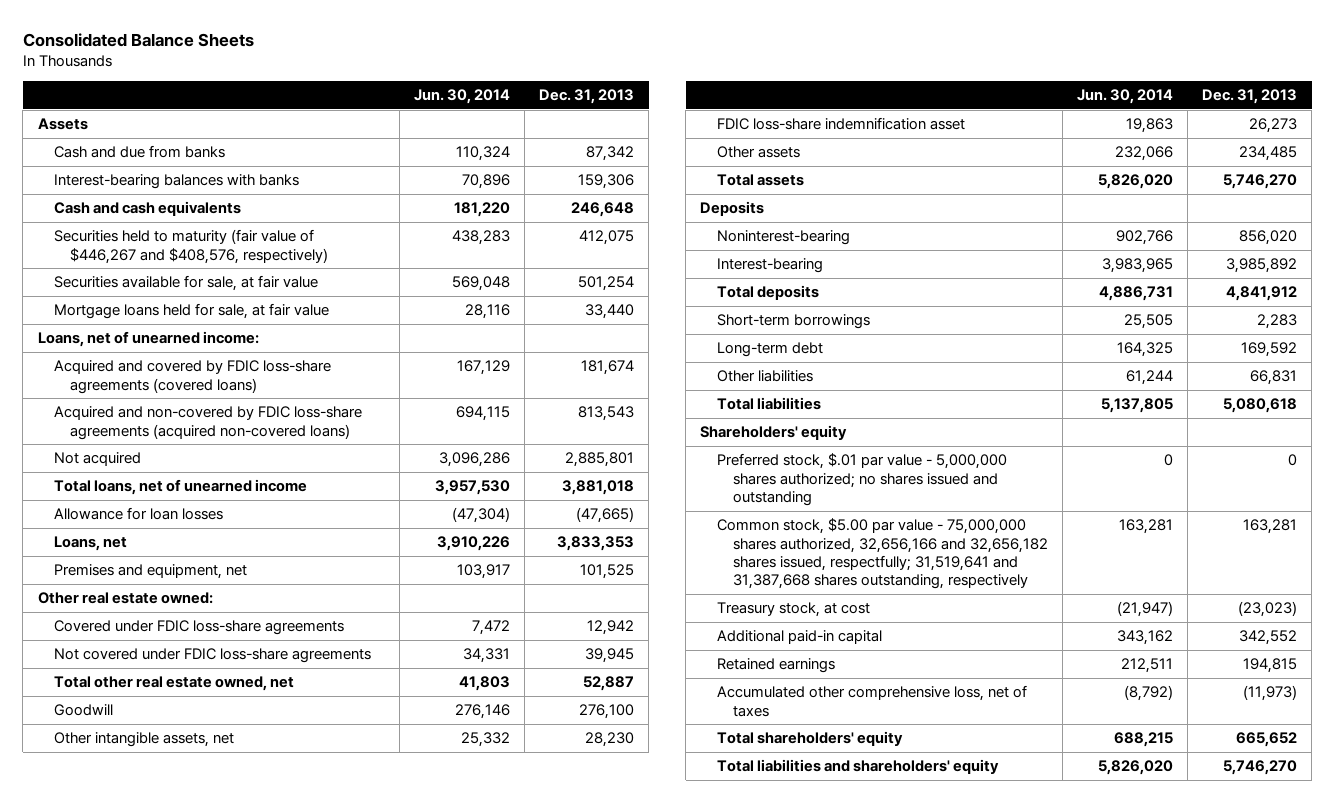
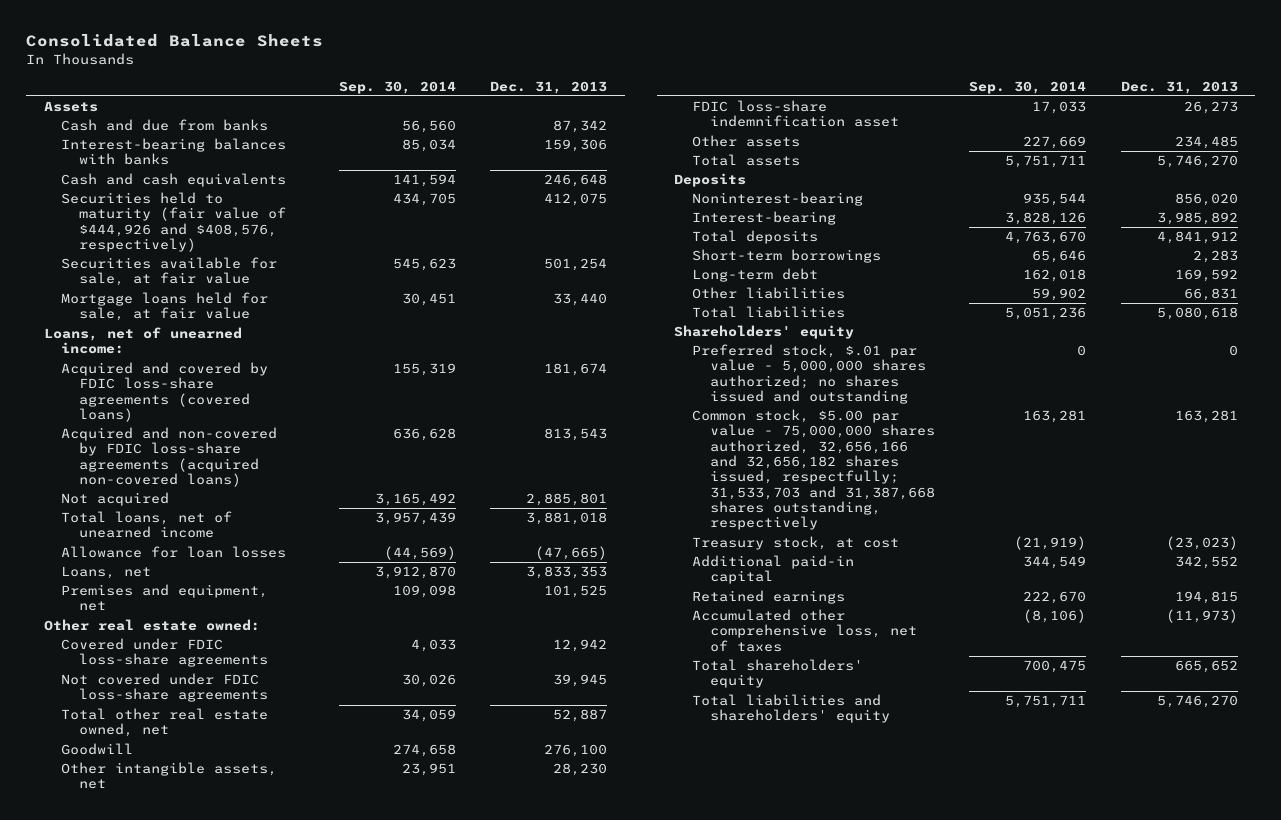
- | Jun. 30, 2014 | Dec. 31, 2013
+ | Sep. 30, 2014 | Dec. 31, 2013
- Securities held to maturity (fair value of $446,267 and $408,576, respectively) | 438,283 | 412,075
+ Securities held to maturity (fair value of $444,926 and $408,576, respectively) | 434,705 | 412,075
- Common stock, $5.00 par value - 75,000,000 shares authorized, 32,656,166 and 32,656,182 shares issued, respectfully; 31,519,641 and 31,387,668 shares outstanding, respectively | 163,281 | 163,281
+ Common stock, $5.00 par value - 75,000,000 shares authorized, 32,656,166 and 32,656,182 shares issued, respectfully; 31,533,703 and 31,387,668 shares outstanding, respectively | 163,281 | 163,281

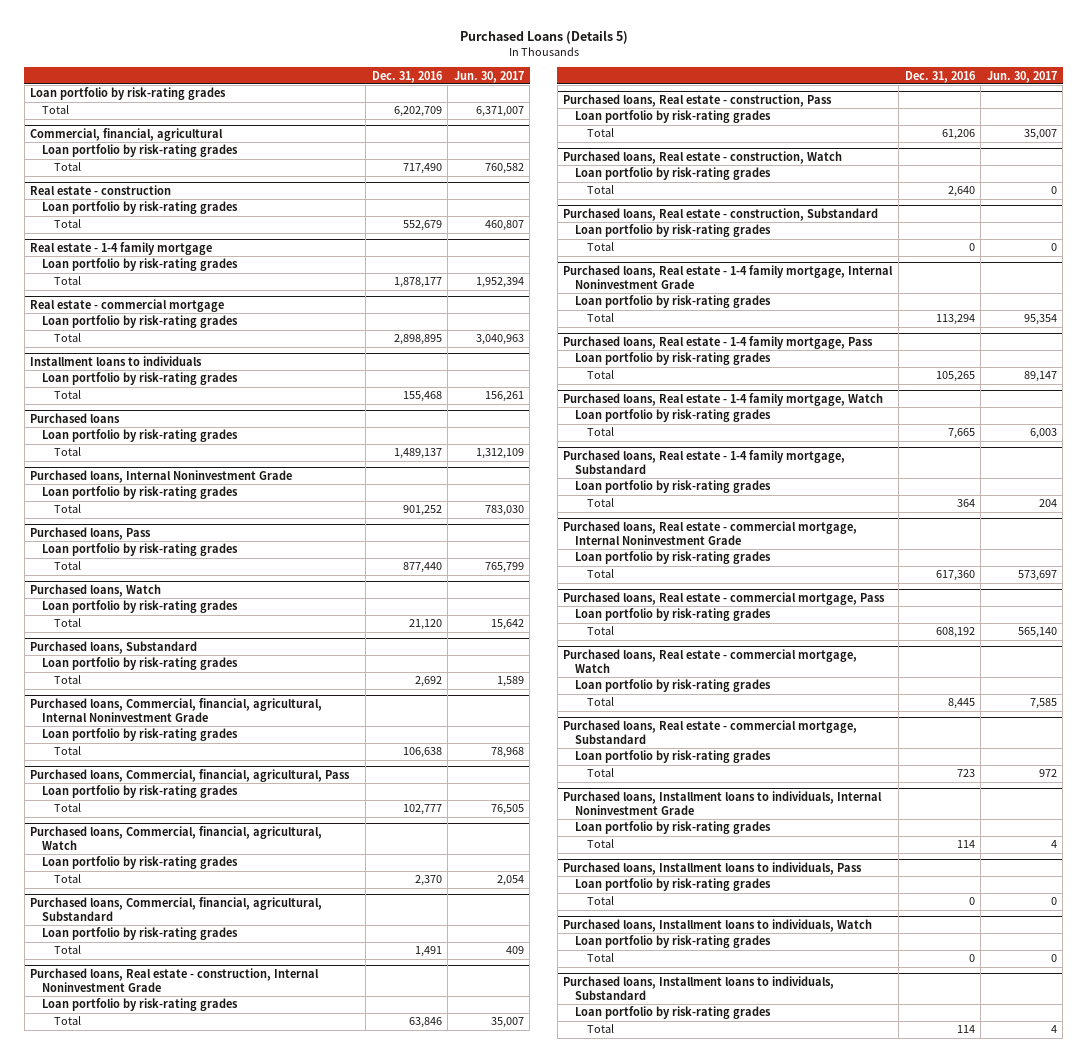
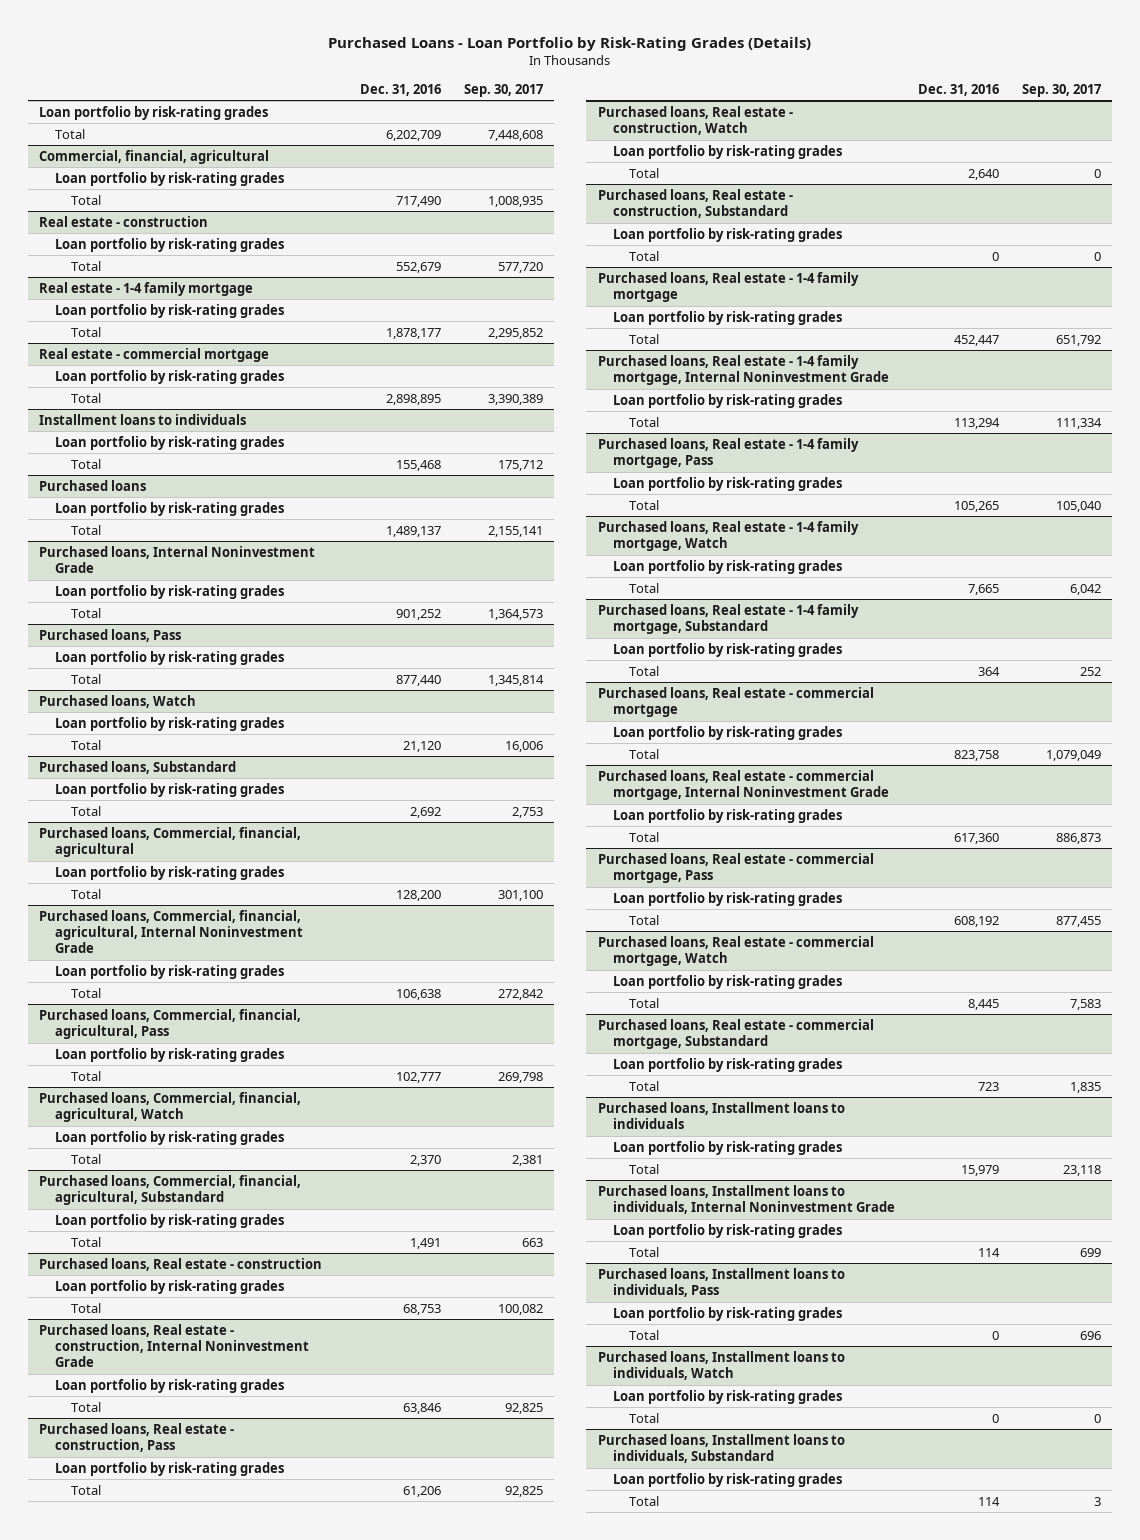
- Purchased Loans (Details 5)
+ Purchased Loans - Loan Portfolio by Risk-Rating Grades (Details)
- | Dec. 31, 2016 | Jun. 30, 2017
+ | Dec. 31, 2016 | Sep. 30, 2017
+ Purchased loans, Commercial, financial, agricultural
+ Loan portfolio by risk-rating grades
+ Total | 128,200 | 301,100
+ Purchased loans, Real estate - construction
+ Loan portfolio by risk-rating grades
+ Total | 68,753 | 100,082
+ Purchased loans, Real estate - 1-4 family mortgage
+ Loan portfolio by risk-rating grades
+ Total | 452,447 | 651,792
+ Purchased loans, Real estate - commercial mortgage
+ Loan portfolio by risk-rating grades
+ Total | 823,758 | 1,079,049
+ Purchased loans, Installment loans to individuals
+ Loan portfolio by risk-rating grades
+ Total | 15,979 | 23,118

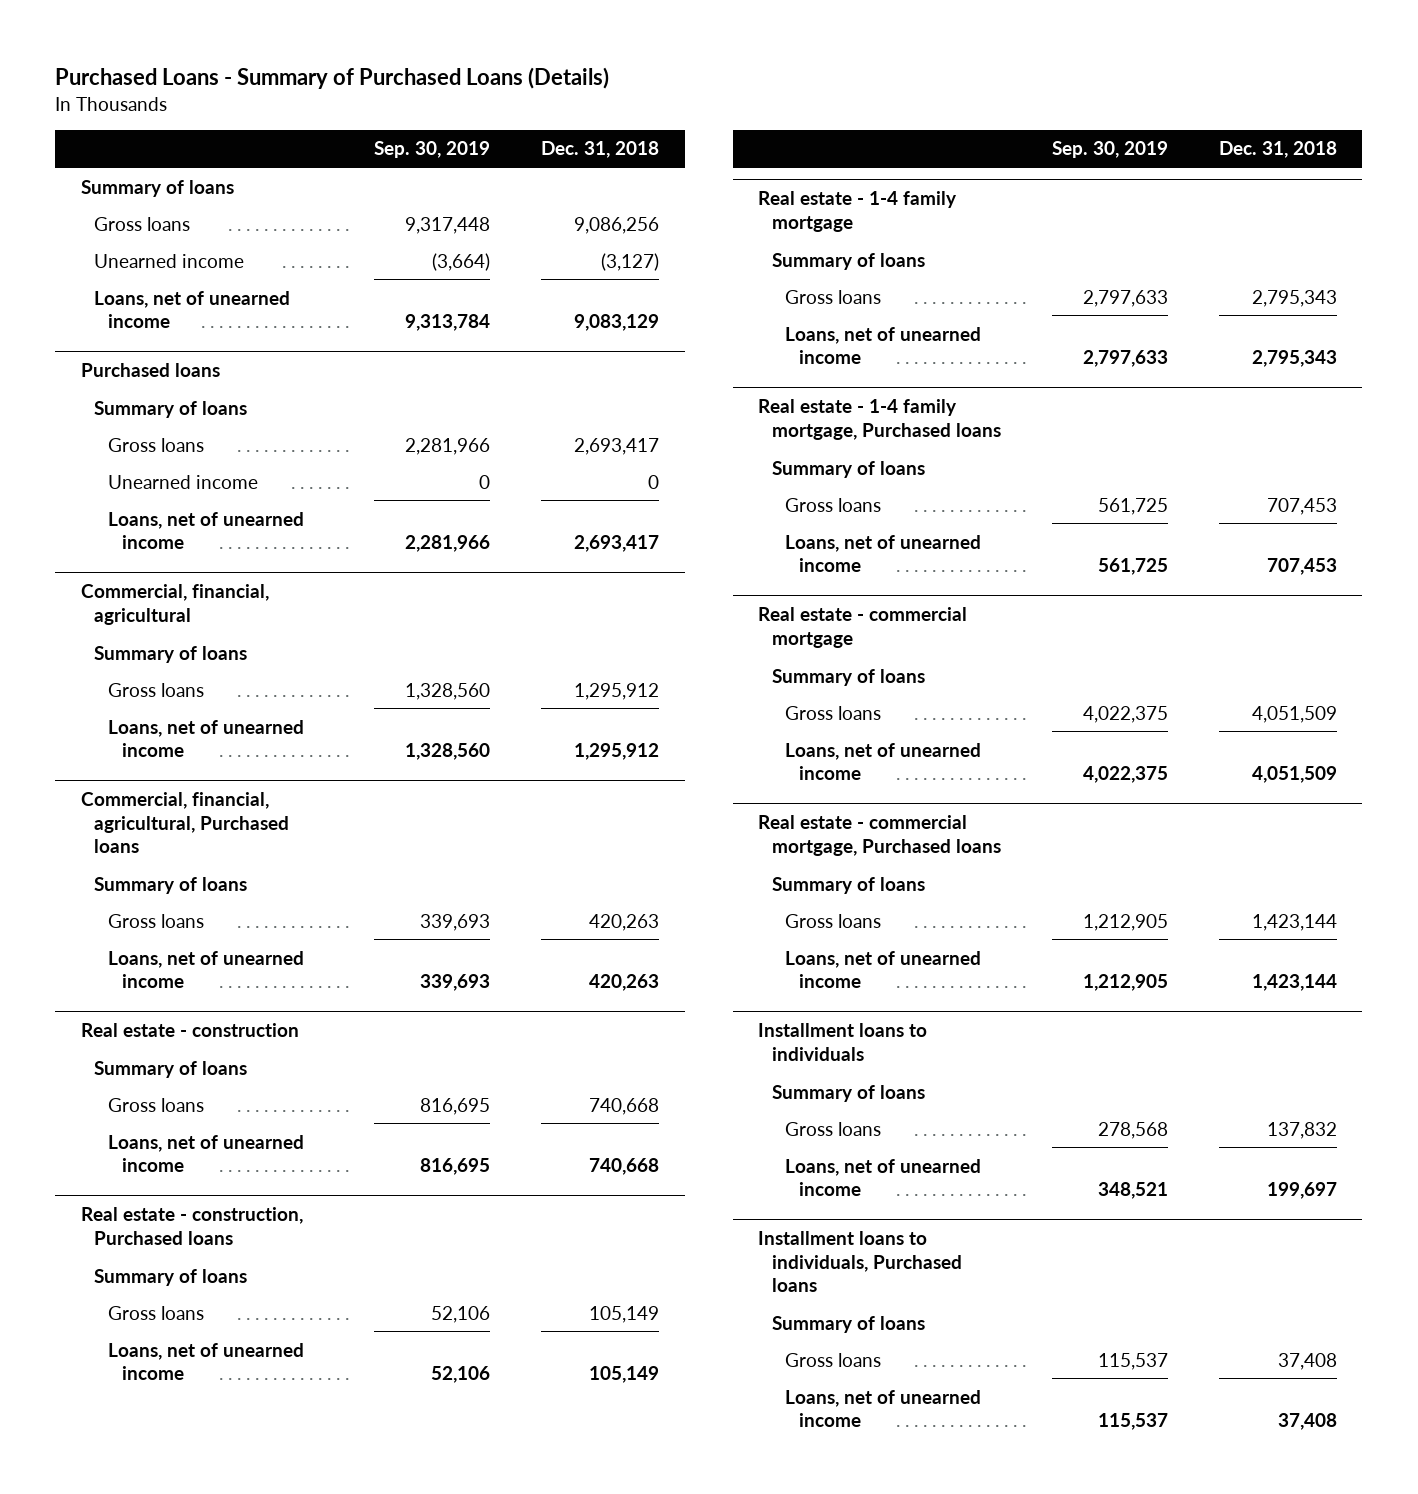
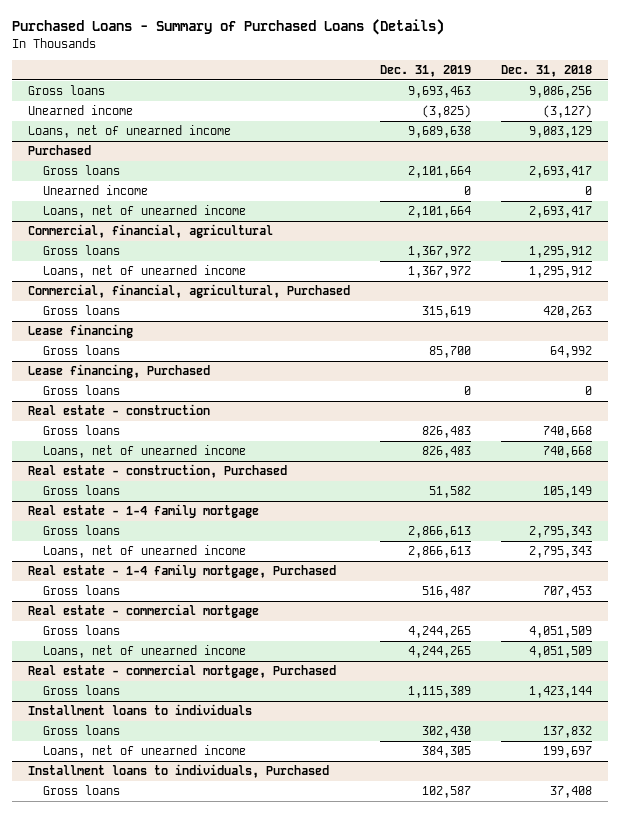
- | Sep. 30, 2019 | Dec. 31, 2018
+ | Dec. 31, 2019 | Dec. 31, 2018
- Summary of loans
- Purchased loans
- Summary of loans
+ Purchased
@ Commercial, financial, agricultural
- Summary of loans
- Commercial, financial, agricultural, Purchased loans
- Summary of loans
+ Commercial, financial, agricultural, Purchased
- Loans, net of unearned income | 339,693 | 420,263
+ Lease financing
+ Gross loans | 85,700 | 64,992
+ Lease financing, Purchased
+ Gross loans | 0 | 0
@ Real estate - construction
- Summary of loans
- Real estate - construction, Purchased loans
- Summary of loans
+ Real estate - construction, Purchased
- Loans, net of unearned income | 52,106 | 105,149
@ Real estate - 1-4 family mortgage
- Summary of loans
- Real estate - 1-4 family mortgage, Purchased loans
- Summary of loans
+ Real estate - 1-4 family mortgage, Purchased
- Loans, net of unearned income | 561,725 | 707,453
@ Real estate - commercial mortgage
- Summary of loans
- Real estate - commercial mortgage, Purchased loans
- Summary of loans
+ Real estate - commercial mortgage, Purchased
- Loans, net of unearned income | 1,212,905 | 1,423,144
@ Installment loans to individuals
- Summary of loans
- Installment loans to individuals, Purchased loans
- Summary of loans
+ Installment loans to individuals, Purchased
- Loans, net of unearned income | 115,537 | 37,408

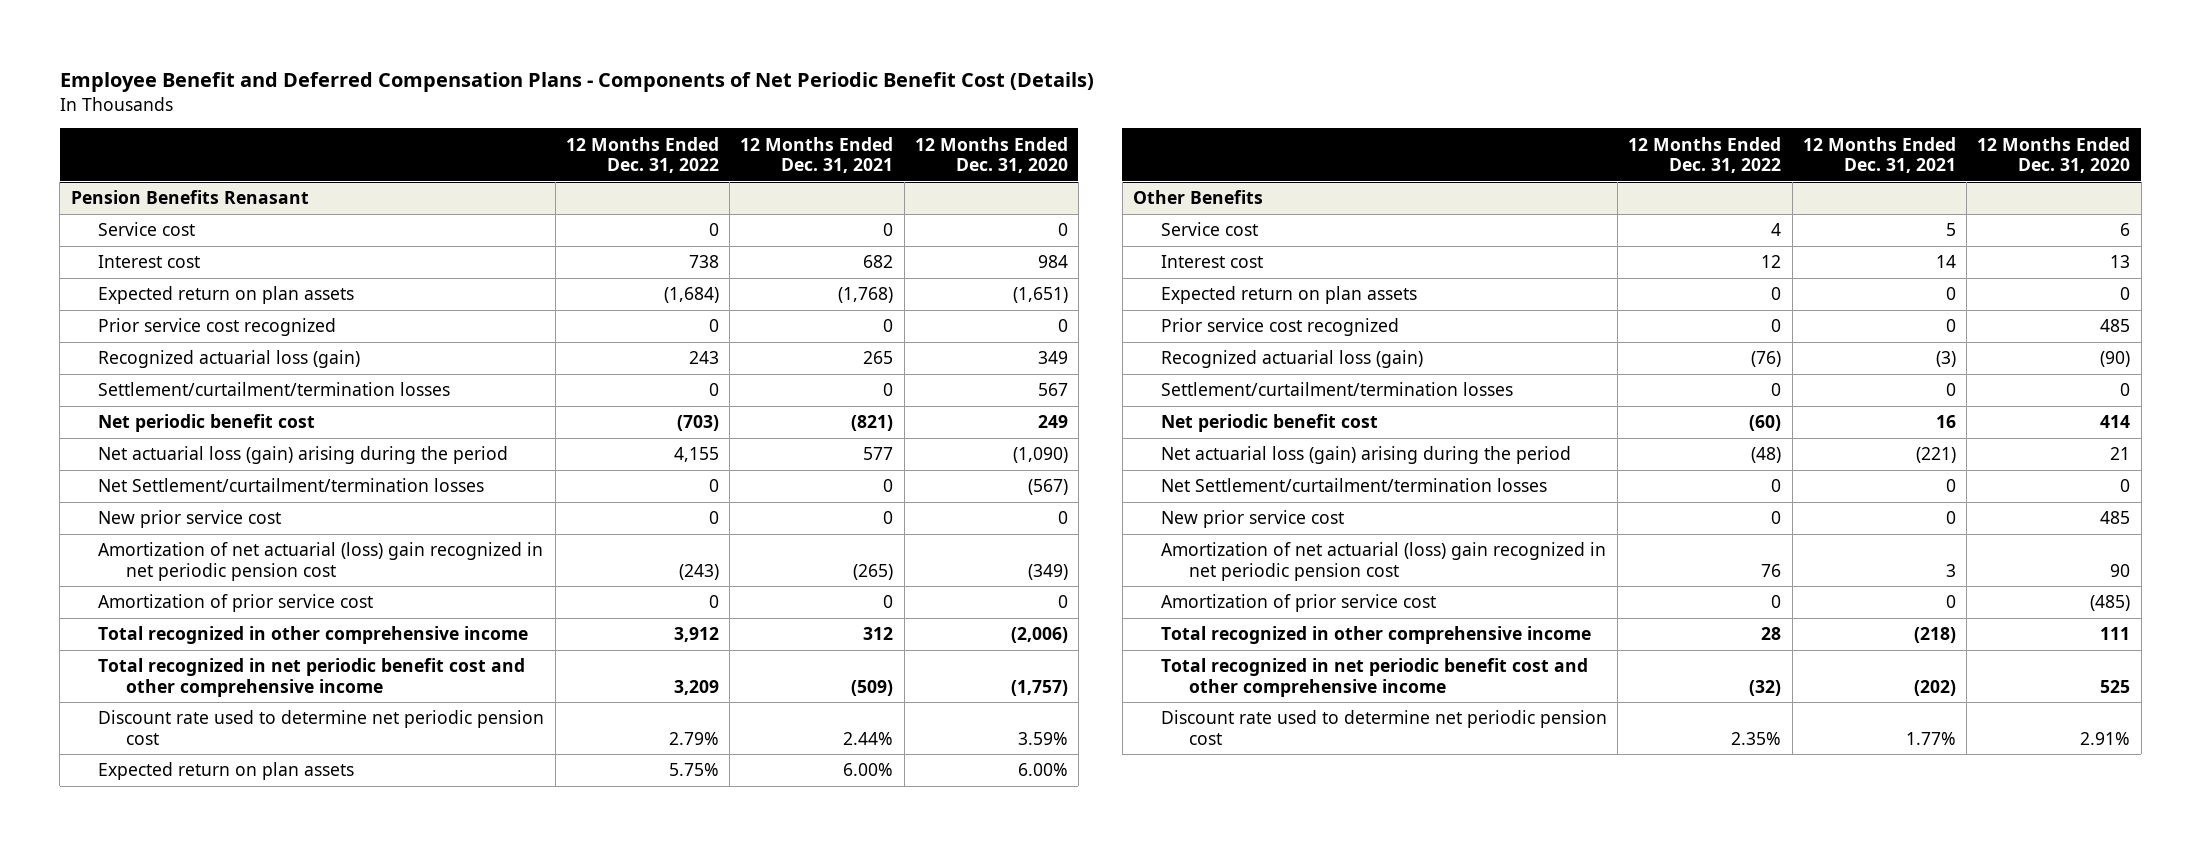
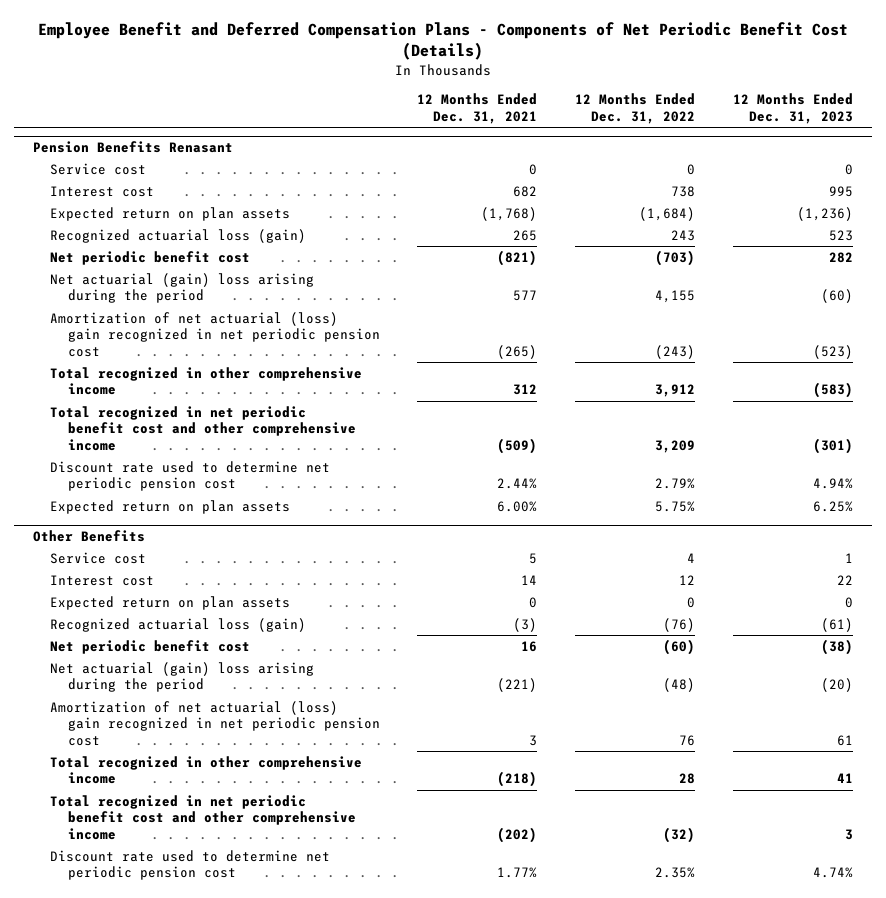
- | 12 Months Ended Dec. 31, 2022 | 12 Months Ended Dec. 31, 2021 | 12 Months Ended Dec. 31, 2020
+ | 12 Months Ended Dec. 31, 2021 | 12 Months Ended Dec. 31, 2022 | 12 Months Ended Dec. 31, 2023
@ Pension Benefits Renasant
- Prior service cost recognized | 0 | 0 | 0
- Settlement/curtailment/termination losses | 0 | 0 | 567
- Net actuarial loss (gain) arising during the period | 4,155 | 577 | (1,090)
- Net Settlement/curtailment/termination losses | 0 | 0 | (567)
- New prior service cost | 0 | 0 | 0
+ Net actuarial (gain) loss arising during the period | 577 | 4,155 | (60)
- Amortization of prior service cost | 0 | 0 | 0
@ Other Benefits
- Prior service cost recognized | 0 | 0 | 485
- Settlement/curtailment/termination losses | 0 | 0 | 0
- Net actuarial loss (gain) arising during the period | (48) | (221) | 21
- Net Settlement/curtailment/termination losses | 0 | 0 | 0
- New prior service cost | 0 | 0 | 485
+ Net actuarial (gain) loss arising during the period | (221) | (48) | (20)
- Amortization of prior service cost | 0 | 0 | (485)

